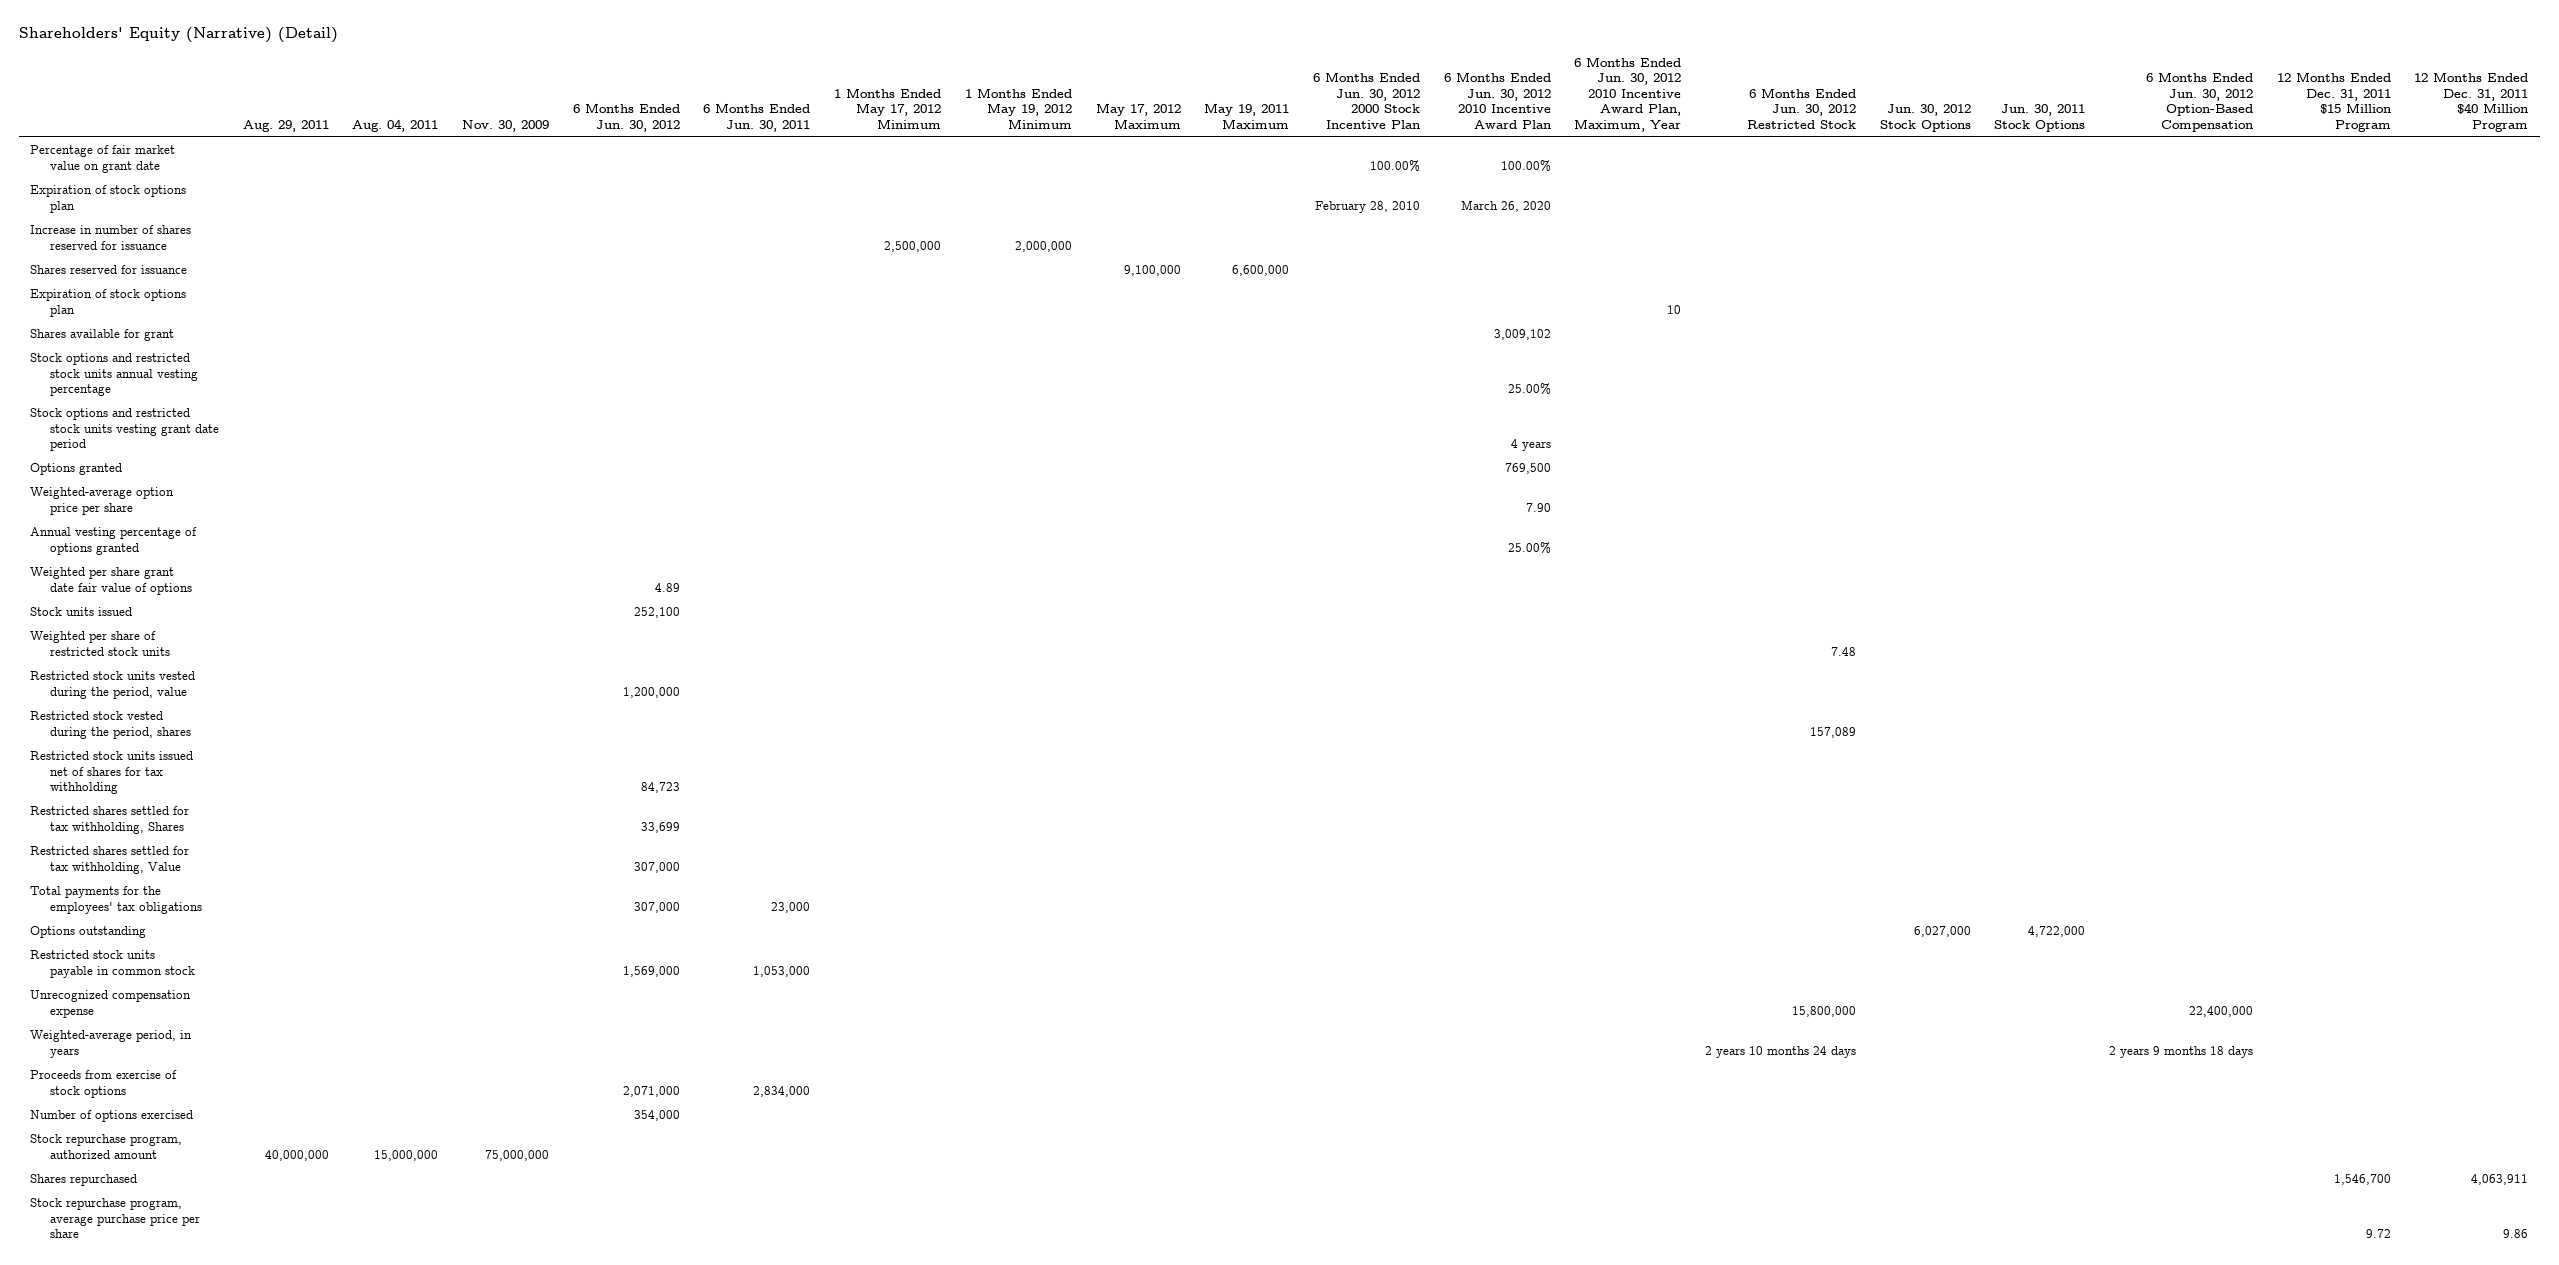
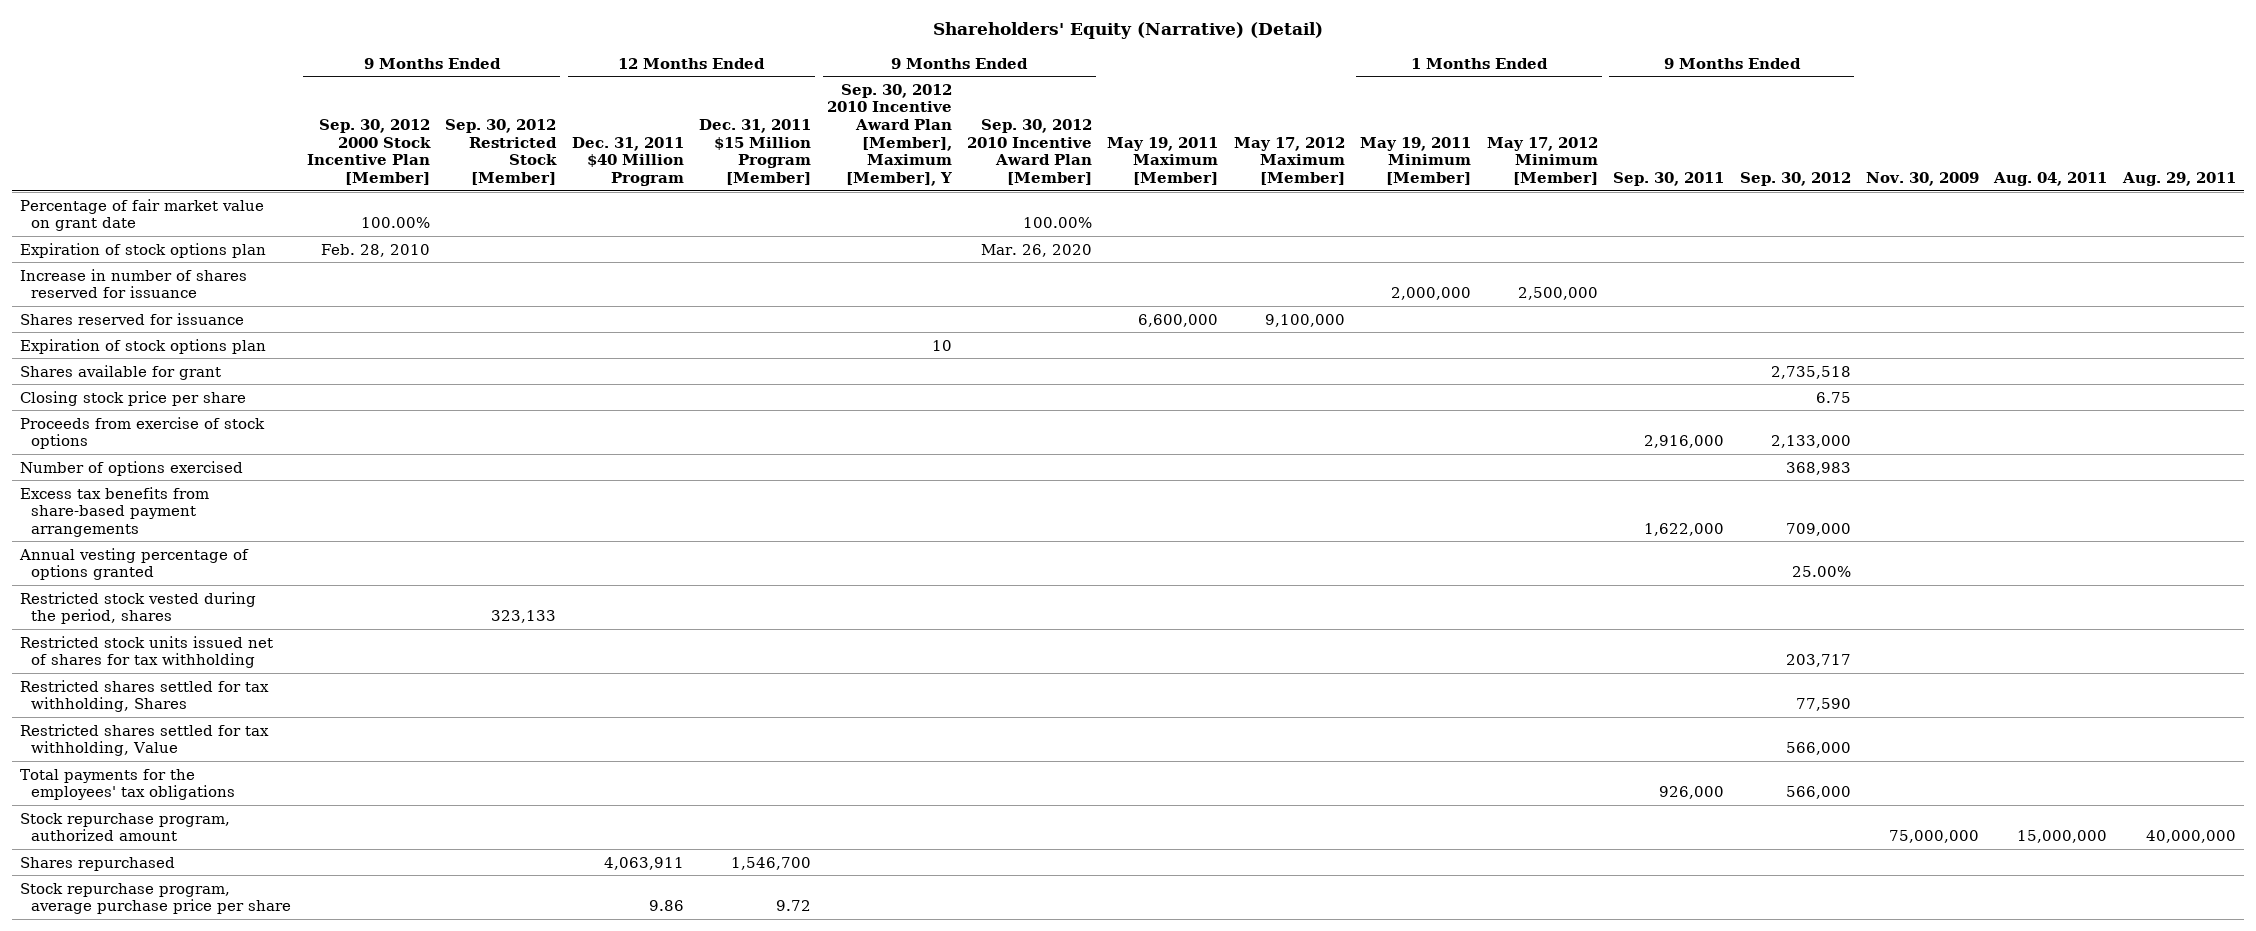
- | Aug. 29, 2011 | Aug. 04, 2011 | Nov. 30, 2009 | 6 Months Ended Jun. 30, 2012 | 6 Months Ended Jun. 30, 2011 | 1 Months Ended May 17, 2012 Minimum | 1 Months Ended May 19, 2012 Minimum | May 17, 2012 Maximum | May 19, 2011 Maximum | 6 Months Ended Jun. 30, 2012 2000 Stock Incentive Plan | 6 Months Ended Jun. 30, 2012 2010 Incentive Award Plan | 6 Months Ended Jun. 30, 2012 2010 Incentive Award Plan, Maximum, Year | 6 Months Ended Jun. 30, 2012 Restricted Stock | Jun. 30, 2012 Stock Options | Jun. 30, 2011 Stock Options | 6 Months Ended Jun. 30, 2012 Option-Based Compensation | 12 Months Ended Dec. 31, 2011 $15 Million Program | 12 Months Ended Dec. 31, 2011 $40 Million Program
+ | 9 Months Ended Sep. 30, 2012 2000 Stock Incentive Plan [Member] | 9 Months Ended Sep. 30, 2012 Restricted Stock [Member] | 12 Months Ended Dec. 31, 2011 $40 Million Program | 12 Months Ended Dec. 31, 2011 $15 Million Program [Member] | 9 Months Ended Sep. 30, 2012 2010 Incentive Award Plan [Member], Maximum [Member], Y | 9 Months Ended Sep. 30, 2012 2010 Incentive Award Plan [Member] | May 19, 2011 Maximum [Member] | May 17, 2012 Maximum [Member] | 1 Months Ended May 19, 2011 Minimum [Member] | 1 Months Ended May 17, 2012 Minimum [Member] | 9 Months Ended Sep. 30, 2011 | 9 Months Ended Sep. 30, 2012 | Nov. 30, 2009 | Aug. 04, 2011 | Aug. 29, 2011
- Stock options and restricted stock units annual vesting percentage | | | | | | | | | | | 25.00% | | | | | | |
- Stock options and restricted stock units vesting grant date period | | | | | | | | | | | 4 years | | | | | | |
- Options granted | | | | | | | | | | | 769,500 | | | | | | |
- Weighted-average option price per share | | | | | | | | | | | 7.90 | | | | | | |
+ Closing stock price per share | | | | | | | | | | | | 6.75 | | |
moved up: Proceeds from exercise of stock options | | | | | | | | | | | 2,916,000 | 2,133,000 | | |
moved up: Number of options exercised | | | | | | | | | | | | 368,983 | | |
+ Excess tax benefits from share-based payment arrangements | | | | | | | | | | | 1,622,000 | 709,000 | | |
- Weighted per share grant date fair value of options | | | | 4.89 | | | | | | | | | | | | | |
- Stock units issued | | | | 252,100 | | | | | | | | | | | | | |
- Weighted per share of restricted stock units | | | | | | | | | | | | | 7.48 | | | | |
- Restricted stock units vested during the period, value | | | | 1,200,000 | | | | | | | | | | | | | |
- Options outstanding | | | | | | | | | | | | | | 6,027,000 | 4,722,000 | | |
- Restricted stock units payable in common stock | | | | 1,569,000 | 1,053,000 | | | | | | | | | | | | |
- Unrecognized compensation expense | | | | | | | | | | | | | 15,800,000 | | | 22,400,000 | |
- Weighted-average period, in years | | | | | | | | | | | | | 2 years 10 months 24 days | | | 2 years 9 months 18 days | |

